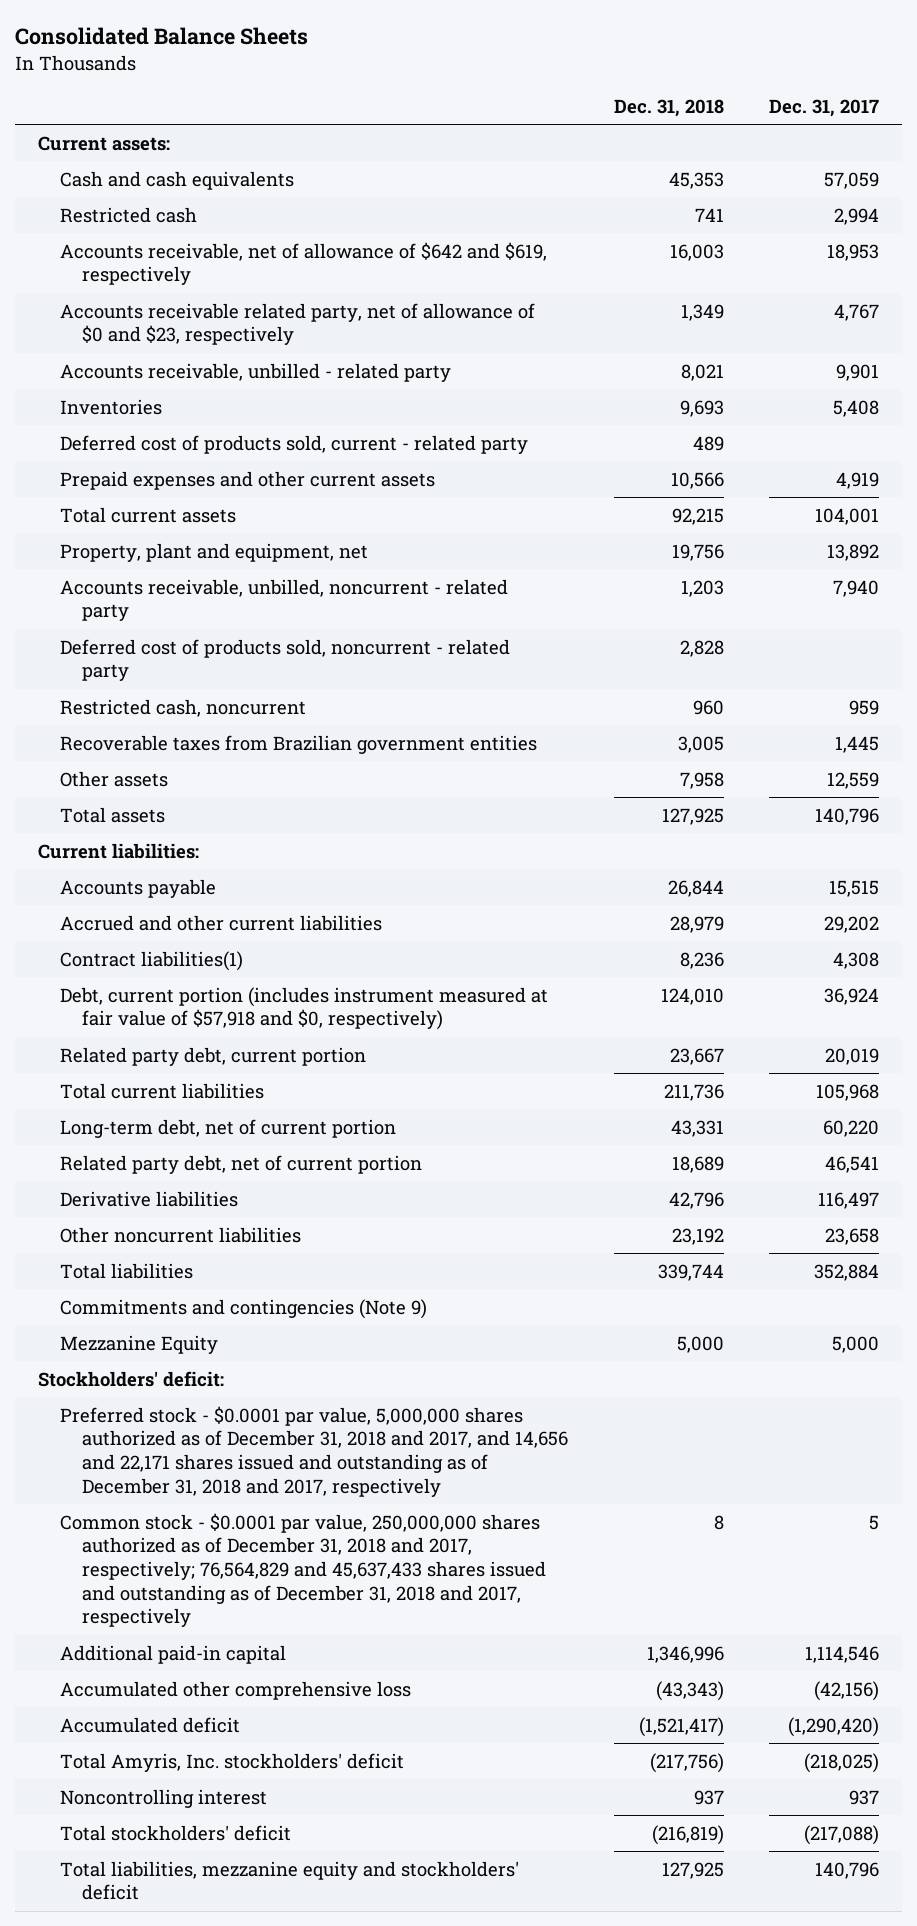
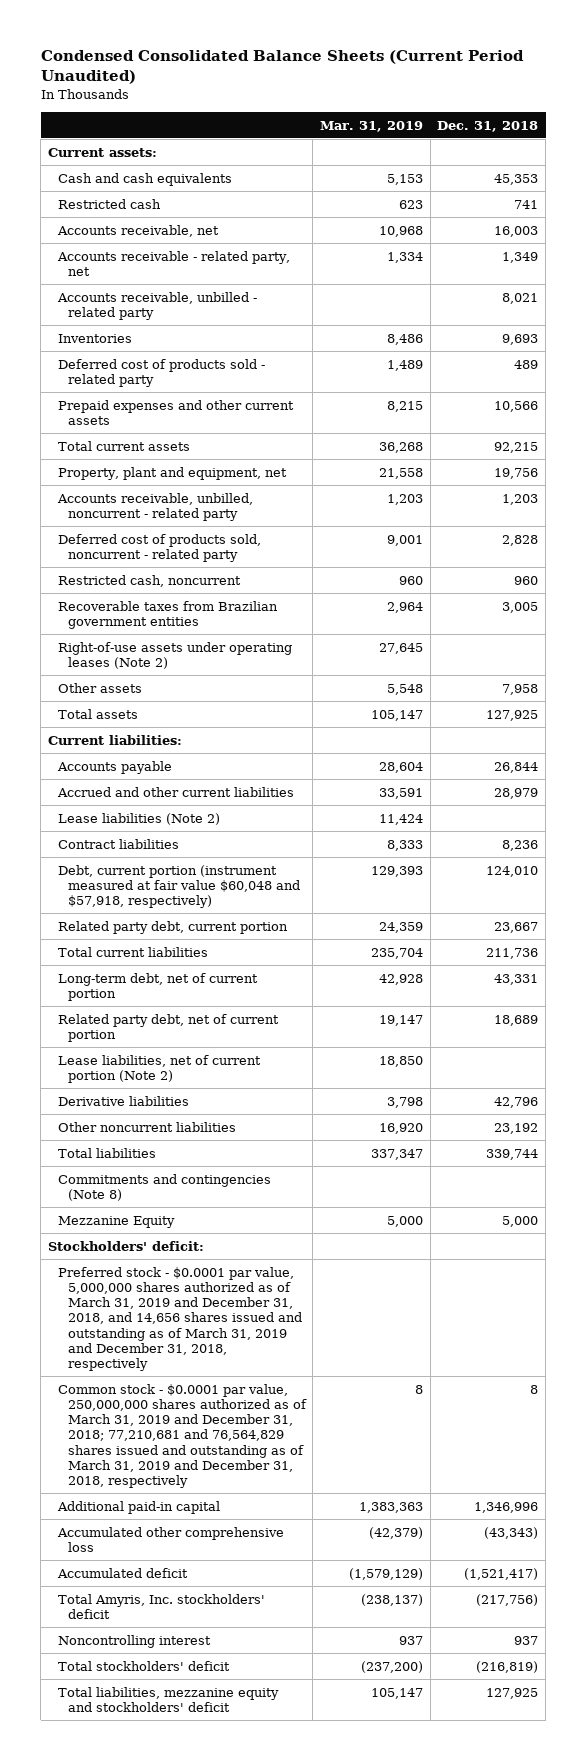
- Consolidated Balance Sheets
+ Condensed Consolidated Balance Sheets (Current Period Unaudited)
- | Dec. 31, 2018 | Dec. 31, 2017
+ | Mar. 31, 2019 | Dec. 31, 2018
- Accounts receivable, net of allowance of $642 and $619, respectively | 16,003 | 18,953
- Accounts receivable related party, net of allowance of $0 and $23, respectively | 1,349 | 4,767
+ Accounts receivable, net | 10,968 | 16,003
+ Accounts receivable - related party, net | 1,334 | 1,349
- Deferred cost of products sold, current - related party | 489 |
+ Deferred cost of products sold - related party | 1,489 | 489
+ Right-of-use assets under operating leases (Note 2) | 27,645 |
- Contract liabilities(1) | 8,236 | 4,308
- Debt, current portion (includes instrument measured at fair value of $57,918 and $0, respectively) | 124,010 | 36,924
+ Lease liabilities (Note 2) | 11,424 |
+ Contract liabilities | 8,333 | 8,236
+ Debt, current portion (instrument measured at fair value $60,048 and $57,918, respectively) | 129,393 | 124,010
+ Lease liabilities, net of current portion (Note 2) | 18,850 |
- Commitments and contingencies (Note 9)
+ Commitments and contingencies (Note 8)
- Preferred stock - $0.0001 par value, 5,000,000 shares authorized as of December 31, 2018 and 2017, and 14,656 and 22,171 shares issued and outstanding as of December 31, 2018 and 2017, respectively
- Common stock - $0.0001 par value, 250,000,000 shares authorized as of December 31, 2018 and 2017, respectively; 76,564,829 and 45,637,433 shares issued and outstanding as of December 31, 2018 and 2017, respectively | 8 | 5
+ Preferred stock - $0.0001 par value, 5,000,000 shares authorized as of March 31, 2019 and December 31, 2018, and 14,656 shares issued and outstanding as of March 31, 2019 and December 31, 2018, respectively
+ Common stock - $0.0001 par value, 250,000,000 shares authorized as of March 31, 2019 and December 31, 2018; 77,210,681 and 76,564,829 shares issued and outstanding as of March 31, 2019 and December 31, 2018, respectively | 8 | 8

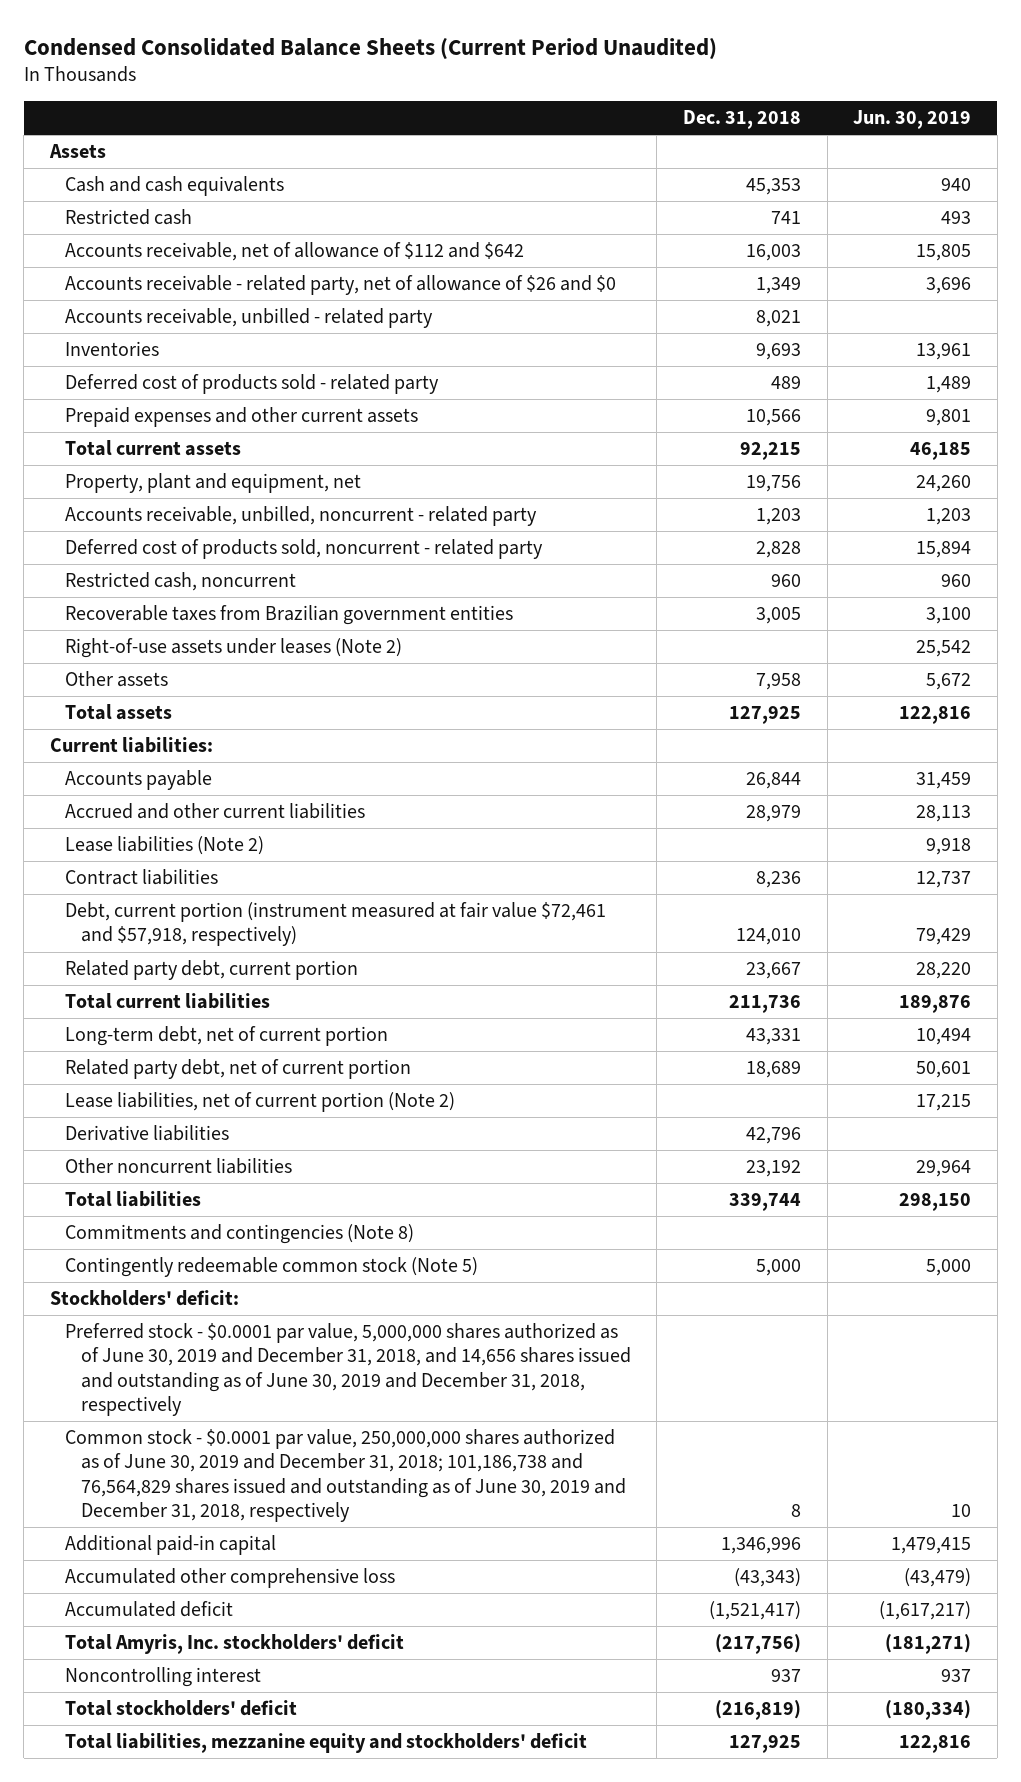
- | Mar. 31, 2019 | Dec. 31, 2018
+ | Dec. 31, 2018 | Jun. 30, 2019
- Current assets:
+ Assets
- Accounts receivable, net | 10,968 | 16,003
- Accounts receivable - related party, net | 1,334 | 1,349
+ Accounts receivable, net of allowance of $112 and $642 | 16,003 | 15,805
+ Accounts receivable - related party, net of allowance of $26 and $0 | 1,349 | 3,696
- Right-of-use assets under operating leases (Note 2) | 27,645 |
+ Right-of-use assets under leases (Note 2) | | 25,542
- Debt, current portion (instrument measured at fair value $60,048 and $57,918, respectively) | 129,393 | 124,010
+ Debt, current portion (instrument measured at fair value $72,461 and $57,918, respectively) | 124,010 | 79,429
- Mezzanine Equity | 5,000 | 5,000
+ Contingently redeemable common stock (Note 5) | 5,000 | 5,000
- Preferred stock - $0.0001 par value, 5,000,000 shares authorized as of March 31, 2019 and December 31, 2018, and 14,656 shares issued and outstanding as of March 31, 2019 and December 31, 2018, respectively
- Common stock - $0.0001 par value, 250,000,000 shares authorized as of March 31, 2019 and December 31, 2018; 77,210,681 and 76,564,829 shares issued and outstanding as of March 31, 2019 and December 31, 2018, respectively | 8 | 8
+ Preferred stock - $0.0001 par value, 5,000,000 shares authorized as of June 30, 2019 and December 31, 2018, and 14,656 shares issued and outstanding as of June 30, 2019 and December 31, 2018, respectively
+ Common stock - $0.0001 par value, 250,000,000 shares authorized as of June 30, 2019 and December 31, 2018; 101,186,738 and 76,564,829 shares issued and outstanding as of June 30, 2019 and December 31, 2018, respectively | 8 | 10

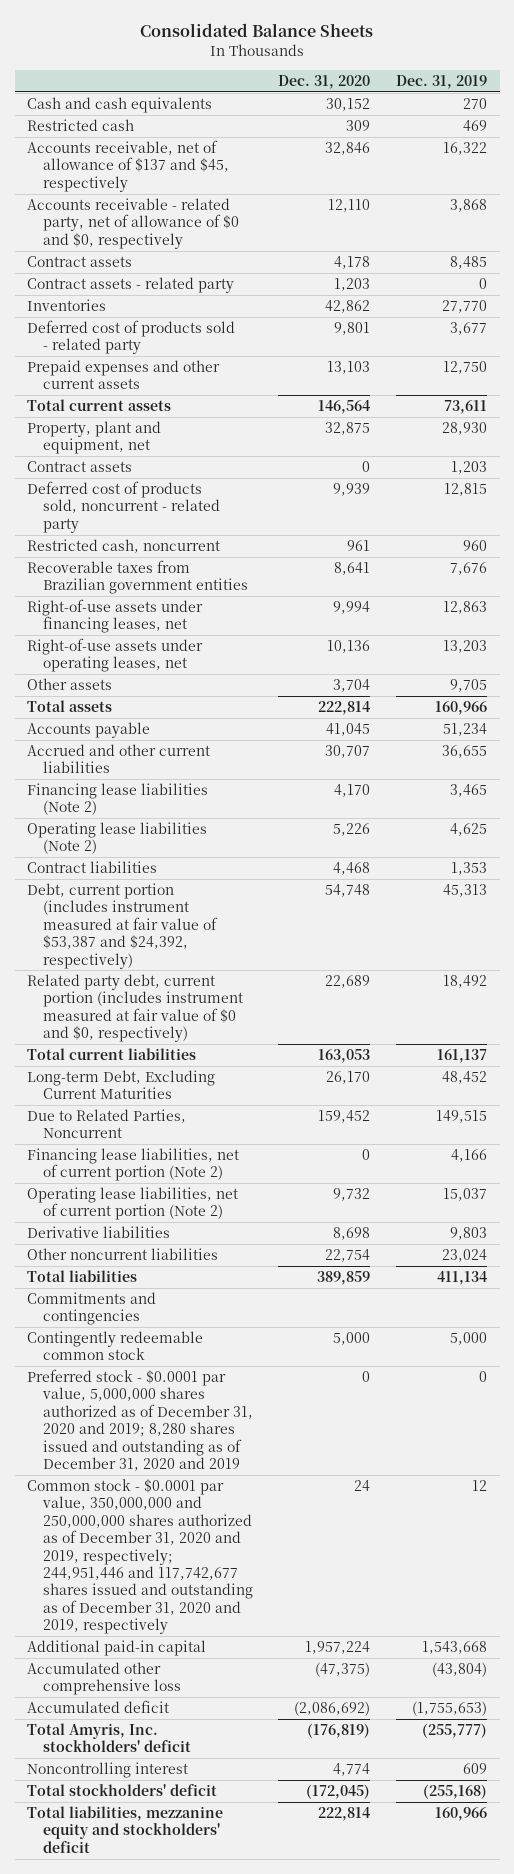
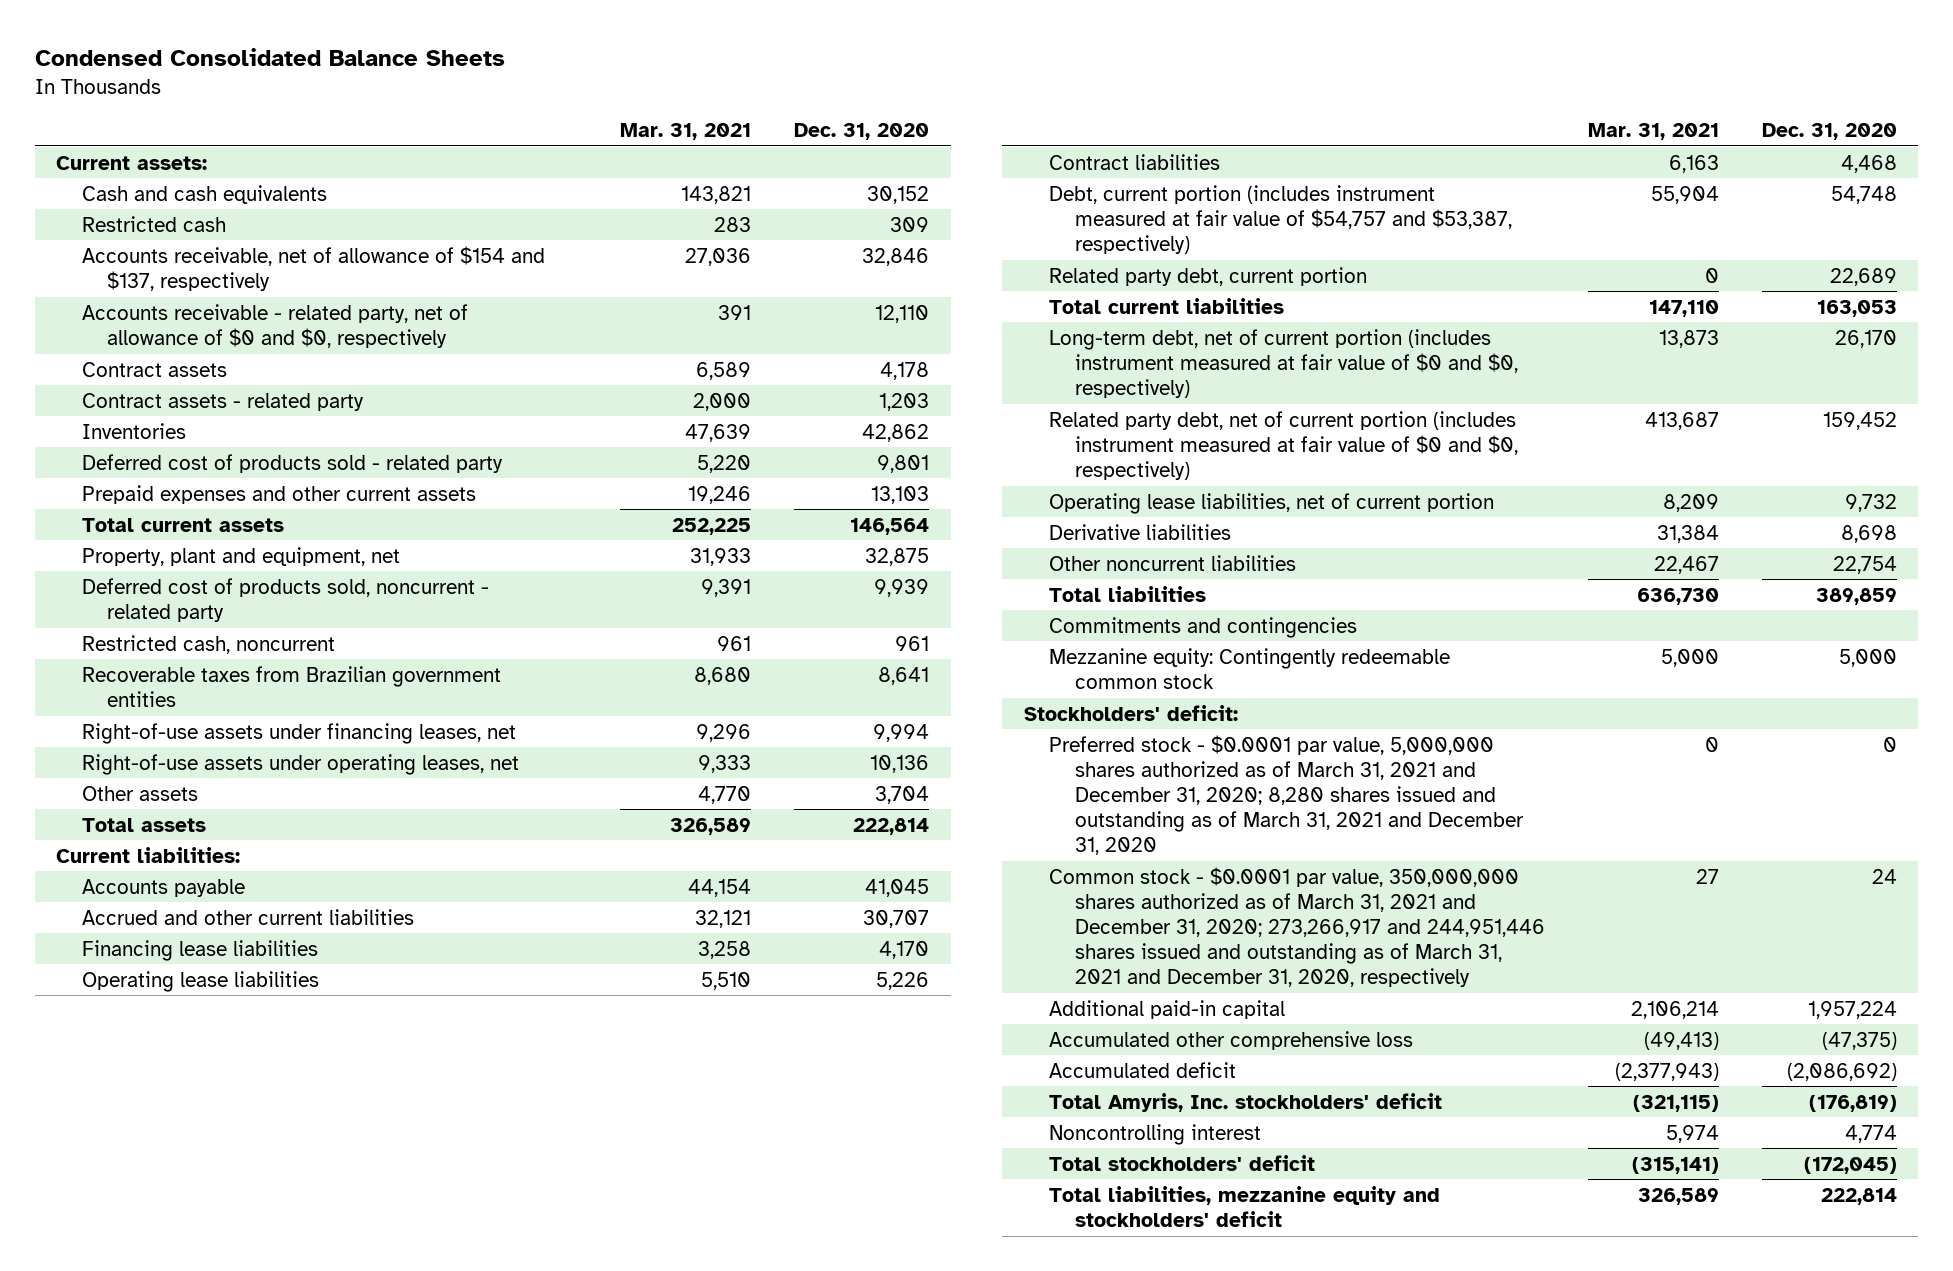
- Consolidated Balance Sheets
+ Condensed Consolidated Balance Sheets
- | Dec. 31, 2020 | Dec. 31, 2019
+ | Mar. 31, 2021 | Dec. 31, 2020
+ Current assets:
- Accounts receivable, net of allowance of $137 and $45, respectively | 32,846 | 16,322
+ Accounts receivable, net of allowance of $154 and $137, respectively | 27,036 | 32,846
- Contract assets | 0 | 1,203
+ Current liabilities:
- Financing lease liabilities (Note 2) | 4,170 | 3,465
- Operating lease liabilities (Note 2) | 5,226 | 4,625
+ Financing lease liabilities | 3,258 | 4,170
+ Operating lease liabilities | 5,510 | 5,226
- Debt, current portion (includes instrument measured at fair value of $53,387 and $24,392, respectively) | 54,748 | 45,313
- Related party debt, current portion (includes instrument measured at fair value of $0 and $0, respectively) | 22,689 | 18,492
+ Debt, current portion (includes instrument measured at fair value of $54,757 and $53,387, respectively) | 55,904 | 54,748
+ Related party debt, current portion | 0 | 22,689
- Long-term Debt, Excluding Current Maturities | 26,170 | 48,452
- Due to Related Parties, Noncurrent | 159,452 | 149,515
- Financing lease liabilities, net of current portion (Note 2) | 0 | 4,166
- Operating lease liabilities, net of current portion (Note 2) | 9,732 | 15,037
+ Long-term debt, net of current portion (includes instrument measured at fair value of $0 and $0, respectively) | 13,873 | 26,170
+ Related party debt, net of current portion (includes instrument measured at fair value of $0 and $0, respectively) | 413,687 | 159,452
+ Operating lease liabilities, net of current portion | 8,209 | 9,732
- Contingently redeemable common stock | 5,000 | 5,000
- Preferred stock - $0.0001 par value, 5,000,000 shares authorized as of December 31, 2020 and 2019; 8,280 shares issued and outstanding as of December 31, 2020 and 2019 | 0 | 0
- Common stock - $0.0001 par value, 350,000,000 and 250,000,000 shares authorized as of December 31, 2020 and 2019, respectively; 244,951,446 and 117,742,677 shares issued and outstanding as of December 31, 2020 and 2019, respectively | 24 | 12
+ Mezzanine equity: Contingently redeemable common stock | 5,000 | 5,000
+ Stockholders' deficit:
+ Preferred stock - $0.0001 par value, 5,000,000 shares authorized as of March 31, 2021 and December 31, 2020; 8,280 shares issued and outstanding as of March 31, 2021 and December 31, 2020 | 0 | 0
+ Common stock - $0.0001 par value, 350,000,000 shares authorized as of March 31, 2021 and December 31, 2020; 273,266,917 and 244,951,446 shares issued and outstanding as of March 31, 2021 and December 31, 2020, respectively | 27 | 24

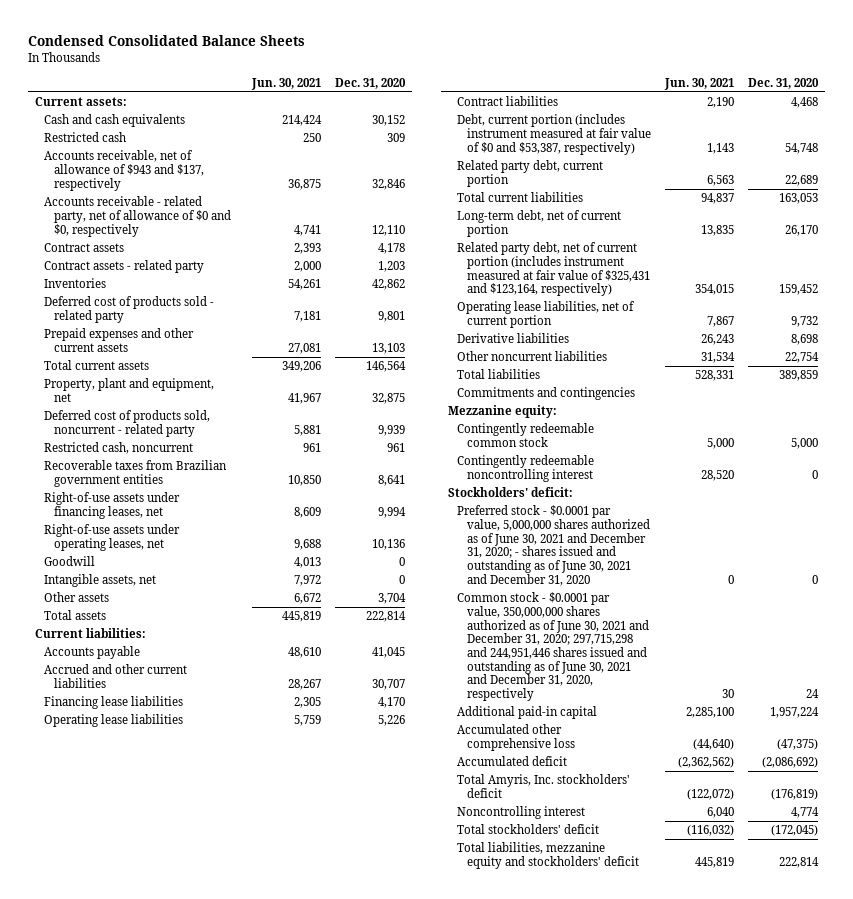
- | Mar. 31, 2021 | Dec. 31, 2020
+ | Jun. 30, 2021 | Dec. 31, 2020
- Accounts receivable, net of allowance of $154 and $137, respectively | 27,036 | 32,846
+ Accounts receivable, net of allowance of $943 and $137, respectively | 36,875 | 32,846
+ Goodwill | 4,013 | 0
+ Intangible assets, net | 7,972 | 0
- Debt, current portion (includes instrument measured at fair value of $54,757 and $53,387, respectively) | 55,904 | 54,748
+ Debt, current portion (includes instrument measured at fair value of $0 and $53,387, respectively) | 1,143 | 54,748
- Long-term debt, net of current portion (includes instrument measured at fair value of $0 and $0, respectively) | 13,873 | 26,170
- Related party debt, net of current portion (includes instrument measured at fair value of $0 and $0, respectively) | 413,687 | 159,452
+ Long-term debt, net of current portion | 13,835 | 26,170
+ Related party debt, net of current portion (includes instrument measured at fair value of $325,431 and $123,164, respectively) | 354,015 | 159,452
- Mezzanine equity: Contingently redeemable common stock | 5,000 | 5,000
+ Mezzanine equity:
+ Contingently redeemable common stock | 5,000 | 5,000
+ Contingently redeemable noncontrolling interest | 28,520 | 0
- Preferred stock - $0.0001 par value, 5,000,000 shares authorized as of March 31, 2021 and December 31, 2020; 8,280 shares issued and outstanding as of March 31, 2021 and December 31, 2020 | 0 | 0
- Common stock - $0.0001 par value, 350,000,000 shares authorized as of March 31, 2021 and December 31, 2020; 273,266,917 and 244,951,446 shares issued and outstanding as of March 31, 2021 and December 31, 2020, respectively | 27 | 24
+ Preferred stock - $0.0001 par value, 5,000,000 shares authorized as of June 30, 2021 and December 31, 2020; - shares issued and outstanding as of June 30, 2021 and December 31, 2020 | 0 | 0
+ Common stock - $0.0001 par value, 350,000,000 shares authorized as of June 30, 2021 and December 31, 2020; 297,715,298 and 244,951,446 shares issued and outstanding as of June 30, 2021 and December 31, 2020, respectively | 30 | 24

